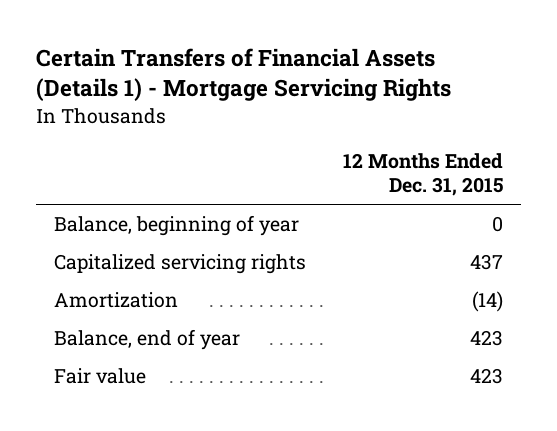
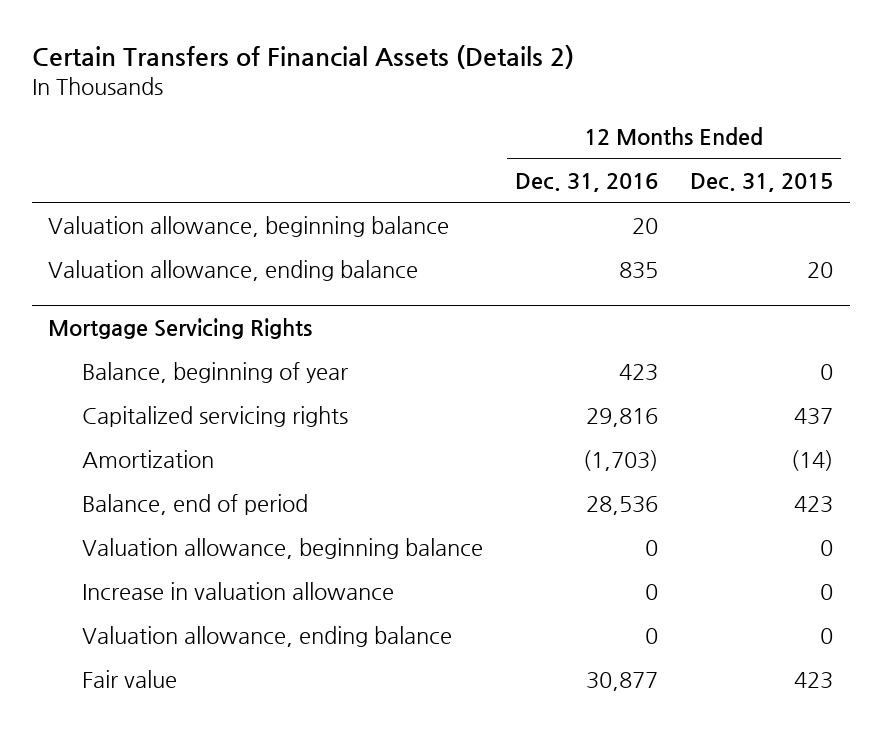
- Certain Transfers of Financial Assets (Details 1) - Mortgage Servicing Rights
+ Certain Transfers of Financial Assets (Details 2)
- | 12 Months Ended Dec. 31, 2015
+ | 12 Months Ended Dec. 31, 2016 | 12 Months Ended Dec. 31, 2015
+ Valuation allowance, beginning balance | 20 |
+ Valuation allowance, ending balance | 835 | 20
+ Mortgage Servicing Rights
- Balance, end of year | 423
+ Balance, end of period | 28,536 | 423
+ Valuation allowance, beginning balance | 0 | 0
+ Increase in valuation allowance | 0 | 0
+ Valuation allowance, ending balance | 0 | 0

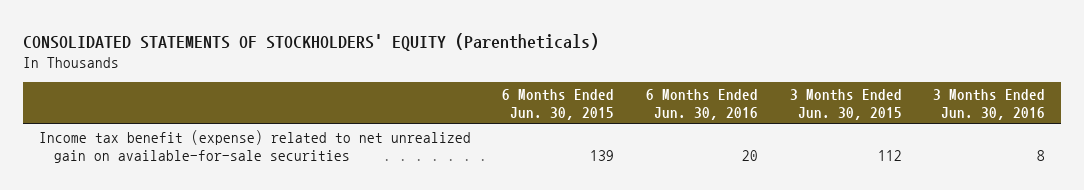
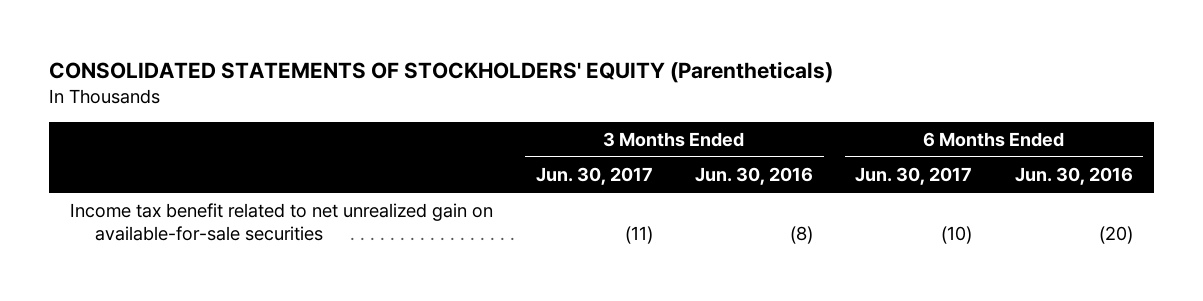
- | 6 Months Ended Jun. 30, 2015 | 6 Months Ended Jun. 30, 2016 | 3 Months Ended Jun. 30, 2015 | 3 Months Ended Jun. 30, 2016
+ | 3 Months Ended Jun. 30, 2017 | 3 Months Ended Jun. 30, 2016 | 6 Months Ended Jun. 30, 2017 | 6 Months Ended Jun. 30, 2016
- Income tax benefit (expense) related to net unrealized gain on available-for-sale securities | 139 | 20 | 112 | 8
+ Income tax benefit related to net unrealized gain on available-for-sale securities | (11) | (8) | (10) | (20)

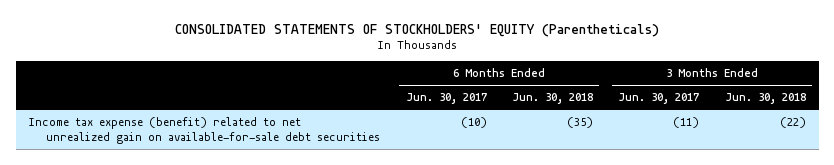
- | 3 Months Ended Jun. 30, 2017 | 3 Months Ended Jun. 30, 2016 | 6 Months Ended Jun. 30, 2017 | 6 Months Ended Jun. 30, 2016
+ | 6 Months Ended Jun. 30, 2017 | 6 Months Ended Jun. 30, 2018 | 3 Months Ended Jun. 30, 2017 | 3 Months Ended Jun. 30, 2018
- Income tax benefit related to net unrealized gain on available-for-sale securities | (11) | (8) | (10) | (20)
+ Income tax expense (benefit) related to net unrealized gain on available-for-sale debt securities | (10) | (35) | (11) | (22)

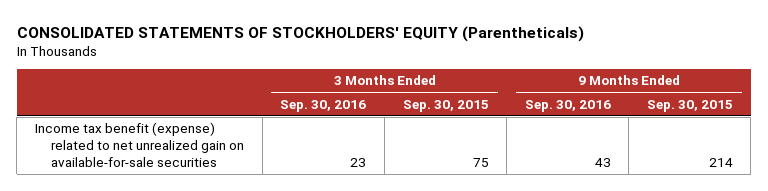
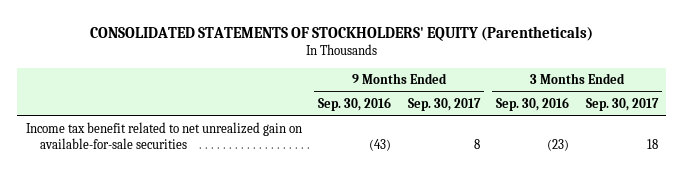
- | 3 Months Ended Sep. 30, 2016 | 3 Months Ended Sep. 30, 2015 | 9 Months Ended Sep. 30, 2016 | 9 Months Ended Sep. 30, 2015
+ | 9 Months Ended Sep. 30, 2016 | 9 Months Ended Sep. 30, 2017 | 3 Months Ended Sep. 30, 2016 | 3 Months Ended Sep. 30, 2017
- Income tax benefit (expense) related to net unrealized gain on available-for-sale securities | 23 | 75 | 43 | 214
+ Income tax benefit related to net unrealized gain on available-for-sale securities | (43) | 8 | (23) | 18

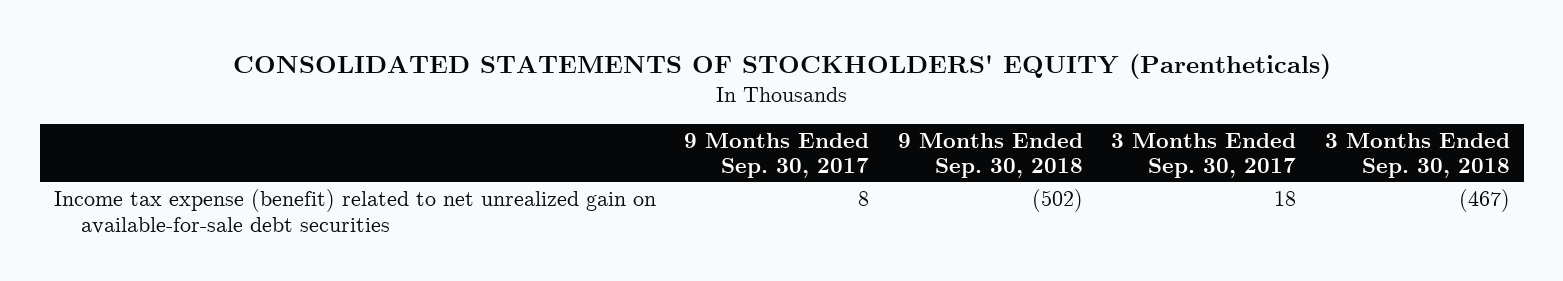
- | 9 Months Ended Sep. 30, 2016 | 9 Months Ended Sep. 30, 2017 | 3 Months Ended Sep. 30, 2016 | 3 Months Ended Sep. 30, 2017
+ | 9 Months Ended Sep. 30, 2017 | 9 Months Ended Sep. 30, 2018 | 3 Months Ended Sep. 30, 2017 | 3 Months Ended Sep. 30, 2018
- Income tax benefit related to net unrealized gain on available-for-sale securities | (43) | 8 | (23) | 18
+ Income tax expense (benefit) related to net unrealized gain on available-for-sale debt securities | 8 | (502) | 18 | (467)

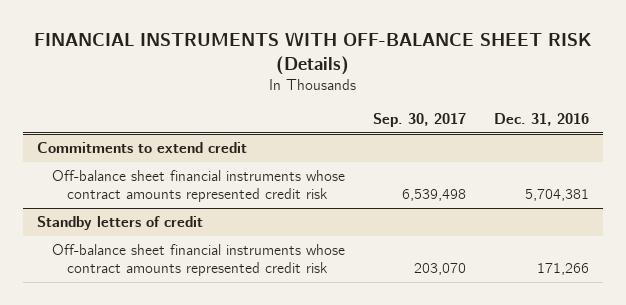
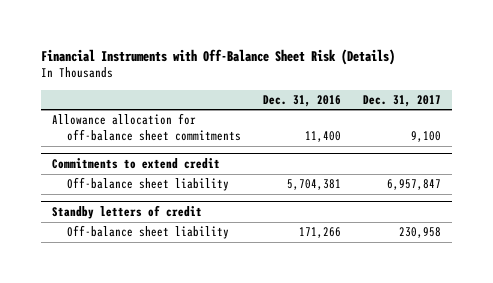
- FINANCIAL INSTRUMENTS WITH OFF-BALANCE SHEET RISK (Details)
+ Financial Instruments with Off-Balance Sheet Risk (Details)
- | Sep. 30, 2017 | Dec. 31, 2016
+ | Dec. 31, 2016 | Dec. 31, 2017
+ Allowance allocation for off-balance sheet commitments | 11,400 | 9,100
@ Commitments to extend credit
- Off-balance sheet financial instruments whose contract amounts represented credit risk | 6,539,498 | 5,704,381
+ Off-balance sheet liability | 5,704,381 | 6,957,847
@ Standby letters of credit
- Off-balance sheet financial instruments whose contract amounts represented credit risk | 203,070 | 171,266
+ Off-balance sheet liability | 171,266 | 230,958

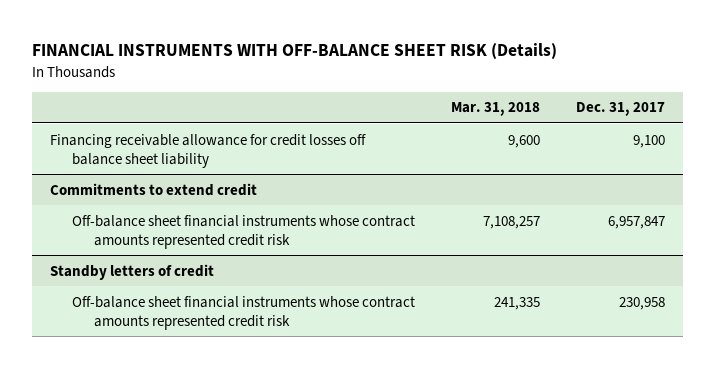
- Financial Instruments with Off-Balance Sheet Risk (Details)
+ FINANCIAL INSTRUMENTS WITH OFF-BALANCE SHEET RISK (Details)
- | Dec. 31, 2016 | Dec. 31, 2017
+ | Mar. 31, 2018 | Dec. 31, 2017
- Allowance allocation for off-balance sheet commitments | 11,400 | 9,100
+ Financing receivable allowance for credit losses off balance sheet liability | 9,600 | 9,100
@ Commitments to extend credit
- Off-balance sheet liability | 5,704,381 | 6,957,847
+ Off-balance sheet financial instruments whose contract amounts represented credit risk | 7,108,257 | 6,957,847
@ Standby letters of credit
- Off-balance sheet liability | 171,266 | 230,958
+ Off-balance sheet financial instruments whose contract amounts represented credit risk | 241,335 | 230,958

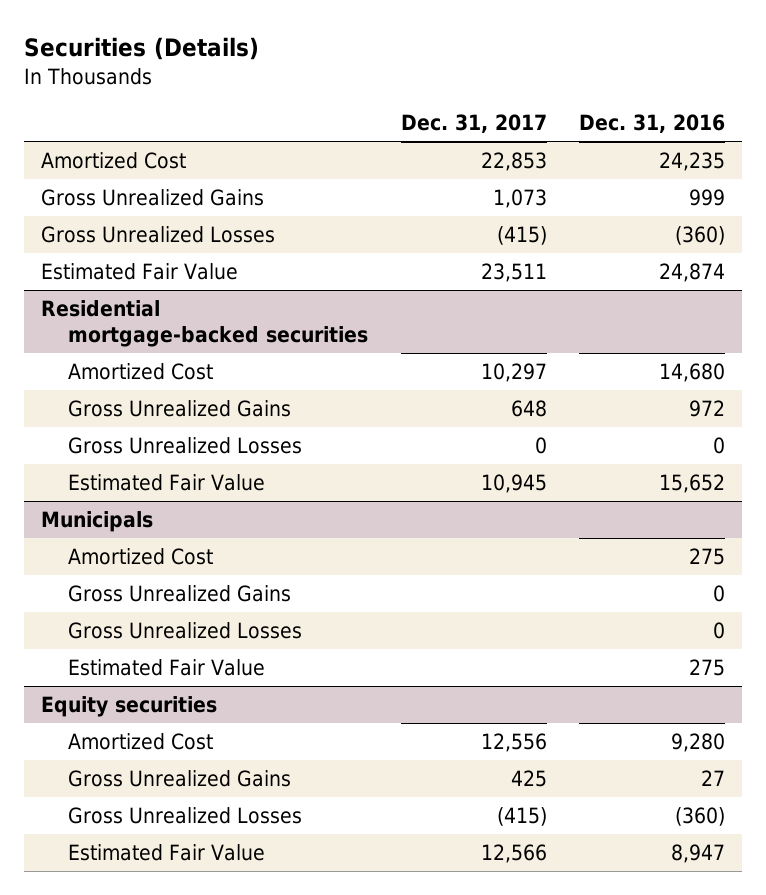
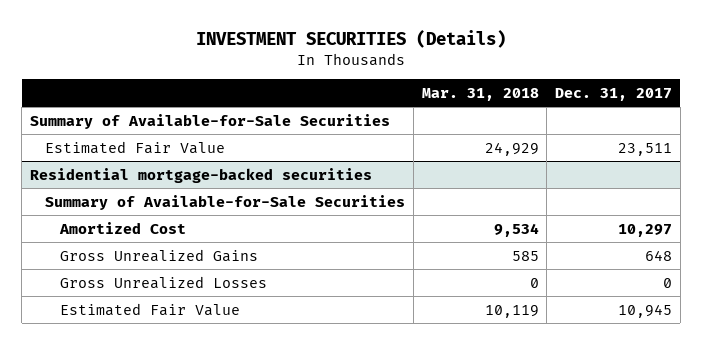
- Securities (Details)
+ INVESTMENT SECURITIES (Details)
- | Dec. 31, 2017 | Dec. 31, 2016
+ | Mar. 31, 2018 | Dec. 31, 2017
- Amortized Cost | 22,853 | 24,235
- Gross Unrealized Gains | 1,073 | 999
- Gross Unrealized Losses | (415) | (360)
+ Summary of Available-for-Sale Securities
@ Residential mortgage-backed securities
+ Summary of Available-for-Sale Securities
- Municipals
- Amortized Cost | | 275
- Gross Unrealized Gains | | 0
- Gross Unrealized Losses | | 0
- Estimated Fair Value | | 275
- Equity securities
- Amortized Cost | 12,556 | 9,280
- Gross Unrealized Gains | 425 | 27
- Gross Unrealized Losses | (415) | (360)
- Estimated Fair Value | 12,566 | 8,947

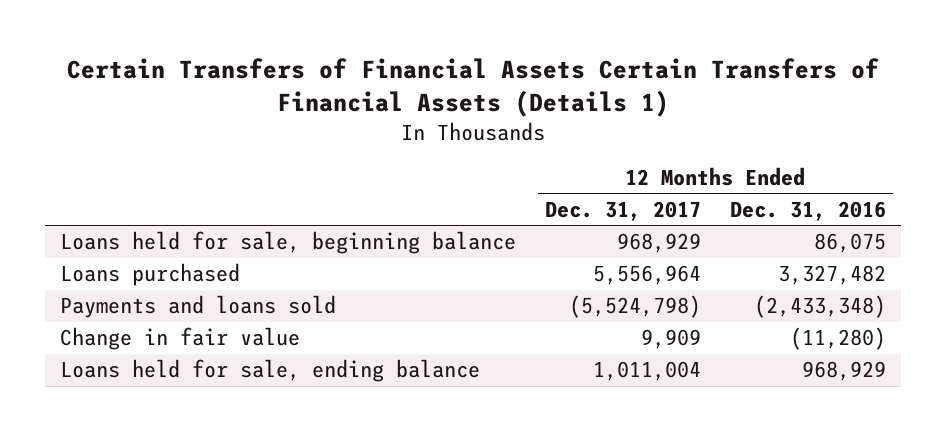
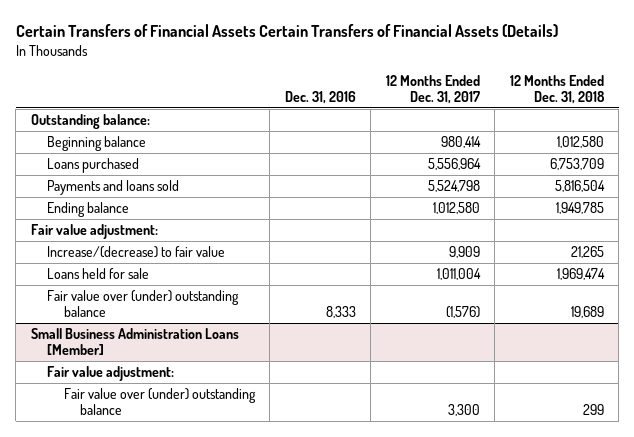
- Certain Transfers of Financial Assets Certain Transfers of Financial Assets (Details 1)
+ Certain Transfers of Financial Assets Certain Transfers of Financial Assets (Details)
- | 12 Months Ended Dec. 31, 2017 | 12 Months Ended Dec. 31, 2016
+ | Dec. 31, 2016 | 12 Months Ended Dec. 31, 2017 | 12 Months Ended Dec. 31, 2018
- Loans held for sale, beginning balance | 968,929 | 86,075
+ Outstanding balance:
+ Beginning balance | | 980,414 | 1,012,580
- Payments and loans sold | (5,524,798) | (2,433,348)
- Change in fair value | 9,909 | (11,280)
- Loans held for sale, ending balance | 1,011,004 | 968,929
+ Payments and loans sold | | 5,524,798 | 5,816,504
+ Ending balance | | 1,012,580 | 1,949,785
+ Fair value adjustment:
+ Increase/(decrease) to fair value | | 9,909 | 21,265
+ Loans held for sale | | 1,011,004 | 1,969,474
+ Fair value over (under) outstanding balance | 8,333 | (1,576) | 19,689
+ Small Business Administration Loans [Member]
+ Fair value adjustment:
+ Fair value over (under) outstanding balance | | 3,300 | 299

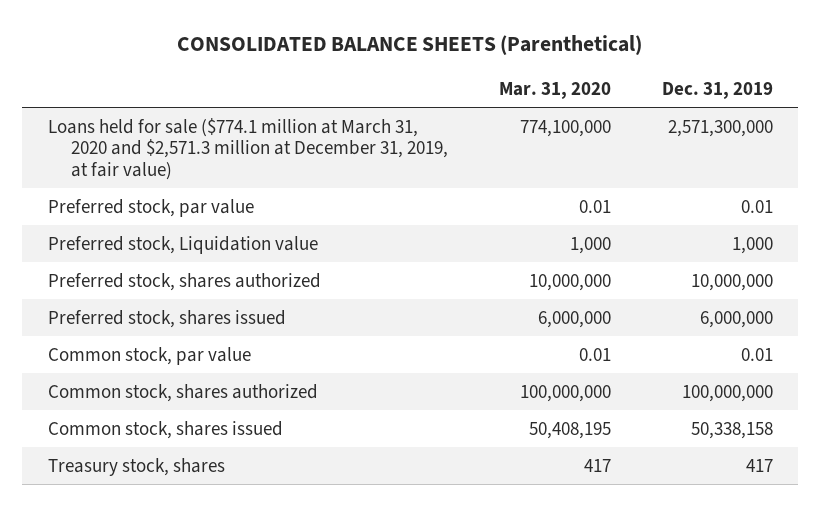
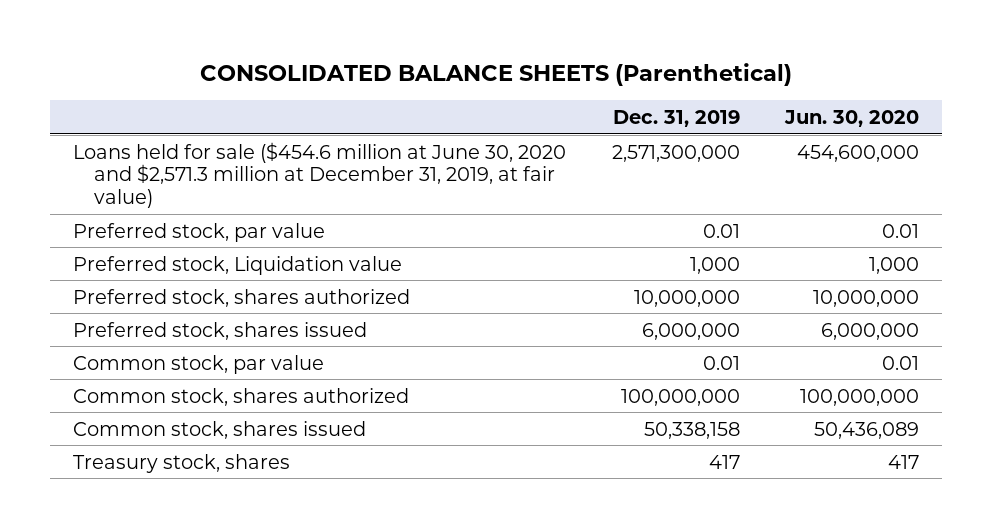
- | Mar. 31, 2020 | Dec. 31, 2019
+ | Dec. 31, 2019 | Jun. 30, 2020
- Loans held for sale ($774.1 million at March 31, 2020 and $2,571.3 million at December 31, 2019, at fair value) | 774,100,000 | 2,571,300,000
+ Loans held for sale ($454.6 million at June 30, 2020 and $2,571.3 million at December 31, 2019, at fair value) | 2,571,300,000 | 454,600,000

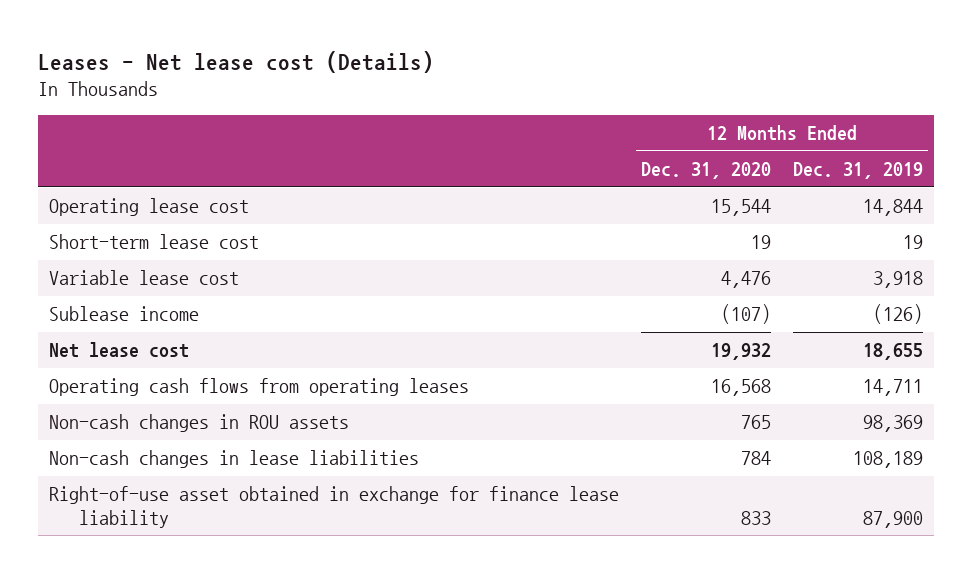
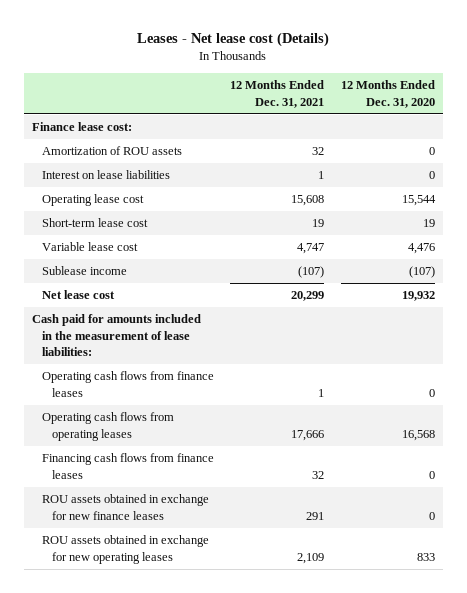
- | 12 Months Ended Dec. 31, 2020 | 12 Months Ended Dec. 31, 2019
+ | 12 Months Ended Dec. 31, 2021 | 12 Months Ended Dec. 31, 2020
+ Finance lease cost:
+ Amortization of ROU assets | 32 | 0
+ Interest on lease liabilities | 1 | 0
+ Cash paid for amounts included in the measurement of lease liabilities:
+ Operating cash flows from finance leases | 1 | 0
- Non-cash changes in ROU assets | 765 | 98,369
- Non-cash changes in lease liabilities | 784 | 108,189
- Right-of-use asset obtained in exchange for finance lease liability | 833 | 87,900
+ Financing cash flows from finance leases | 32 | 0
+ ROU assets obtained in exchange for new finance leases | 291 | 0
+ ROU assets obtained in exchange for new operating leases | 2,109 | 833

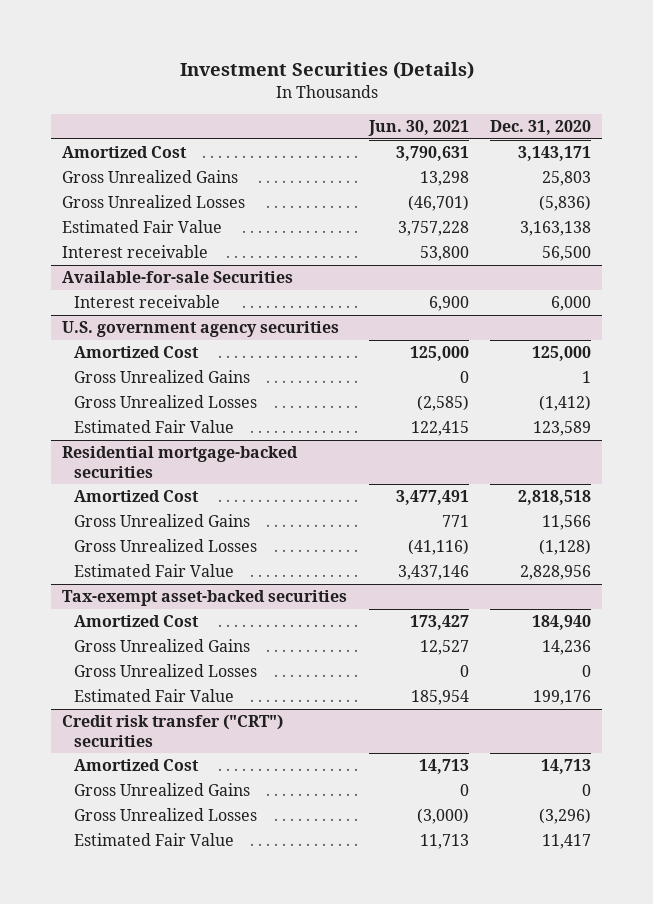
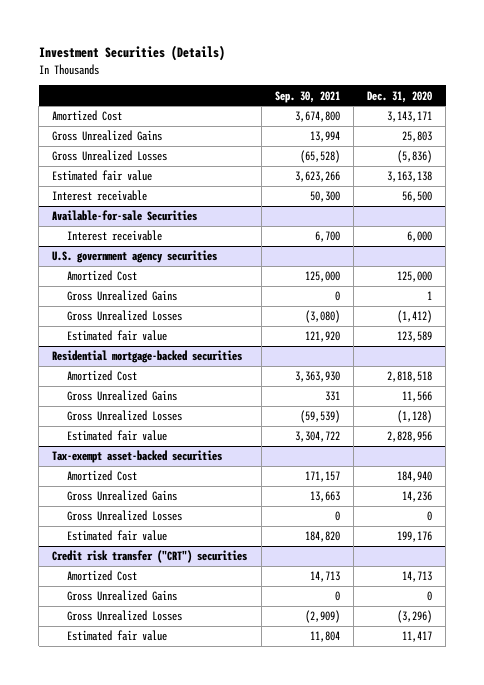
- | Jun. 30, 2021 | Dec. 31, 2020
+ | Sep. 30, 2021 | Dec. 31, 2020
- Estimated Fair Value | 3,757,228 | 3,163,138
+ Estimated fair value | 3,623,266 | 3,163,138
@ U.S. government agency securities
- Estimated Fair Value | 122,415 | 123,589
+ Estimated fair value | 121,920 | 123,589
@ Residential mortgage-backed securities
- Estimated Fair Value | 3,437,146 | 2,828,956
+ Estimated fair value | 3,304,722 | 2,828,956
@ Tax-exempt asset-backed securities
- Estimated Fair Value | 185,954 | 199,176
+ Estimated fair value | 184,820 | 199,176
@ Credit risk transfer ("CRT") securities
- Estimated Fair Value | 11,713 | 11,417
+ Estimated fair value | 11,804 | 11,417

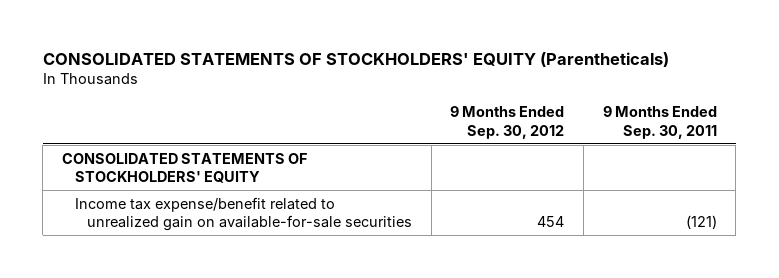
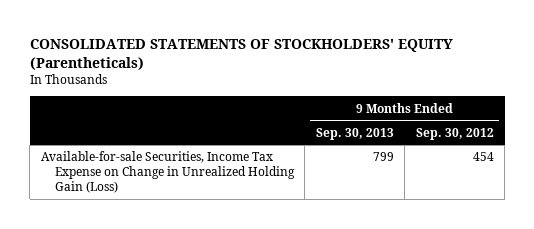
- | 9 Months Ended Sep. 30, 2012 | 9 Months Ended Sep. 30, 2011
+ | 9 Months Ended Sep. 30, 2013 | 9 Months Ended Sep. 30, 2012
- CONSOLIDATED STATEMENTS OF STOCKHOLDERS' EQUITY
- Income tax expense/benefit related to unrealized gain on available-for-sale securities | 454 | (121)
+ Available-for-sale Securities, Income Tax Expense on Change in Unrealized Holding Gain (Loss) | 799 | 454

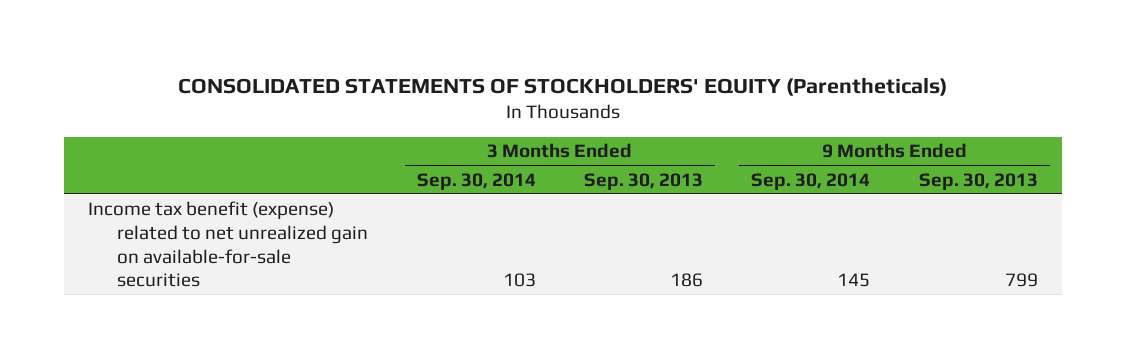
- | 9 Months Ended Sep. 30, 2013 | 9 Months Ended Sep. 30, 2012
+ | 3 Months Ended Sep. 30, 2014 | 3 Months Ended Sep. 30, 2013 | 9 Months Ended Sep. 30, 2014 | 9 Months Ended Sep. 30, 2013
- Available-for-sale Securities, Income Tax Expense on Change in Unrealized Holding Gain (Loss) | 799 | 454
+ Income tax benefit (expense) related to net unrealized gain on available-for-sale securities | 103 | 186 | 145 | 799

